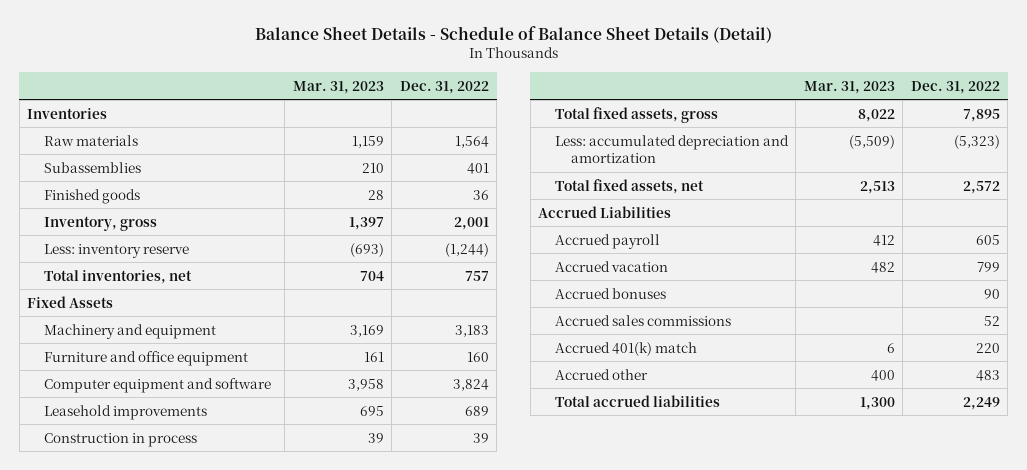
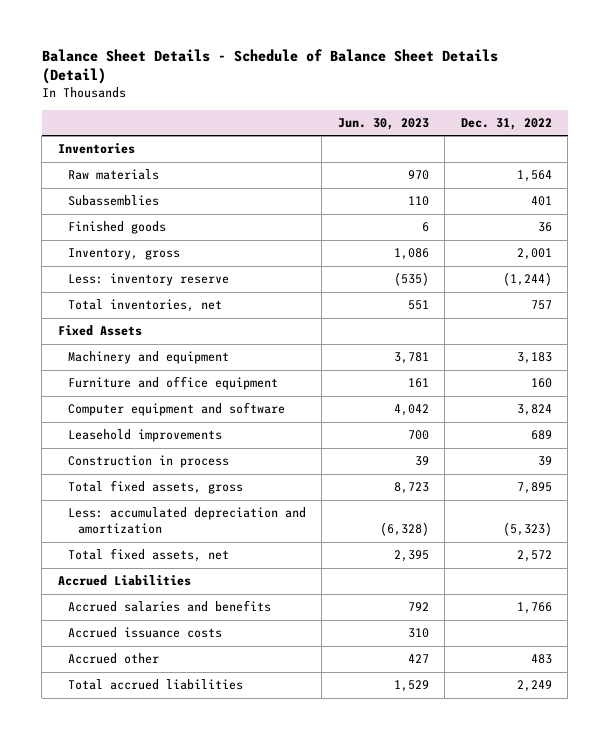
- | Mar. 31, 2023 | Dec. 31, 2022
+ | Jun. 30, 2023 | Dec. 31, 2022
- Accrued payroll | 412 | 605
- Accrued vacation | 482 | 799
- Accrued bonuses | | 90
- Accrued sales commissions | | 52
- Accrued 401(k) match | 6 | 220
+ Accrued salaries and benefits | 792 | 1,766
+ Accrued issuance costs | 310 |

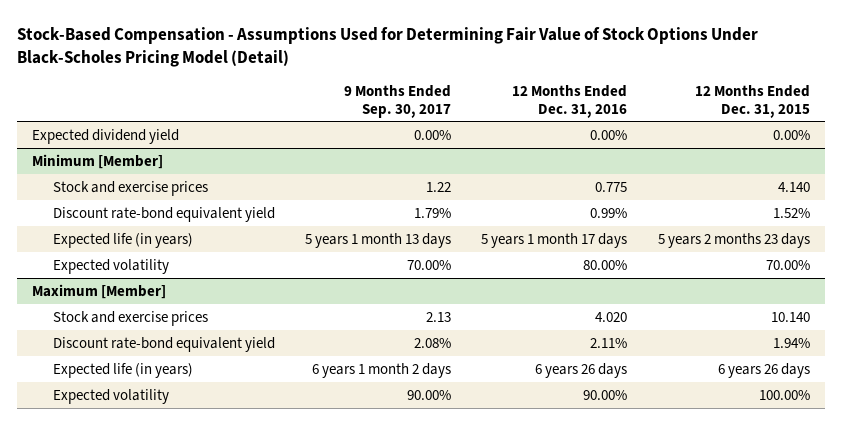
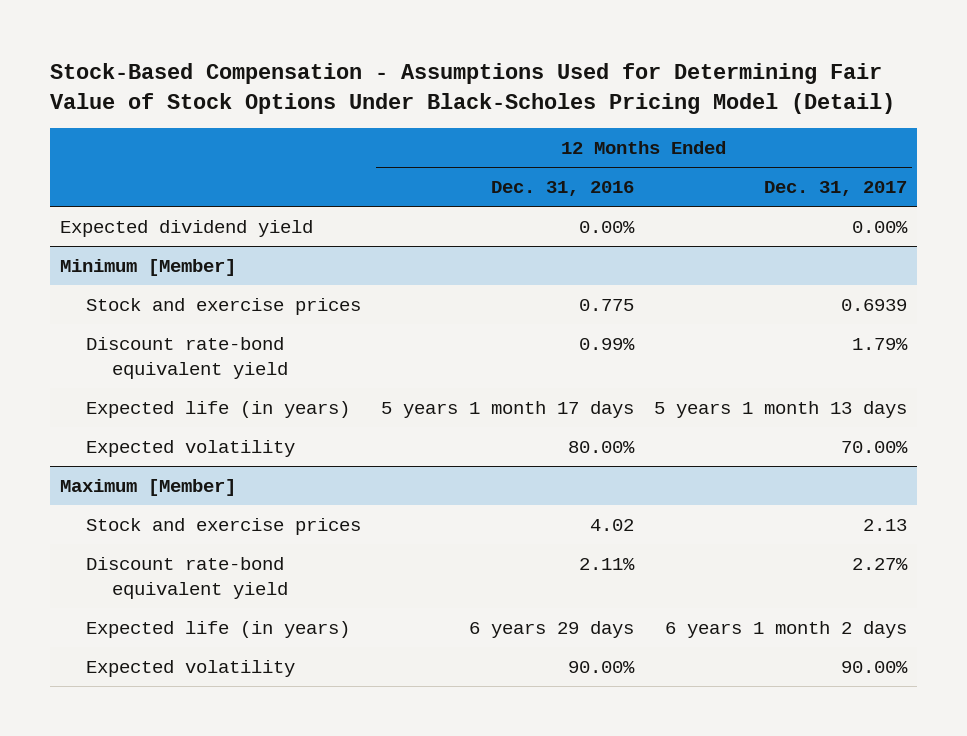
- | 9 Months Ended Sep. 30, 2017 | 12 Months Ended Dec. 31, 2016 | 12 Months Ended Dec. 31, 2015
+ | 12 Months Ended Dec. 31, 2016 | 12 Months Ended Dec. 31, 2017
@ Maximum [Member]
- Stock and exercise prices | 2.13 | 4.020 | 10.140
+ Stock and exercise prices | 4.02 | 2.13
- Expected life (in years) | 6 years 1 month 2 days | 6 years 26 days | 6 years 26 days
+ Expected life (in years) | 6 years 29 days | 6 years 1 month 2 days

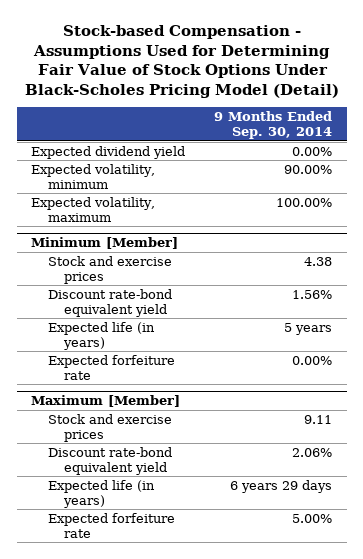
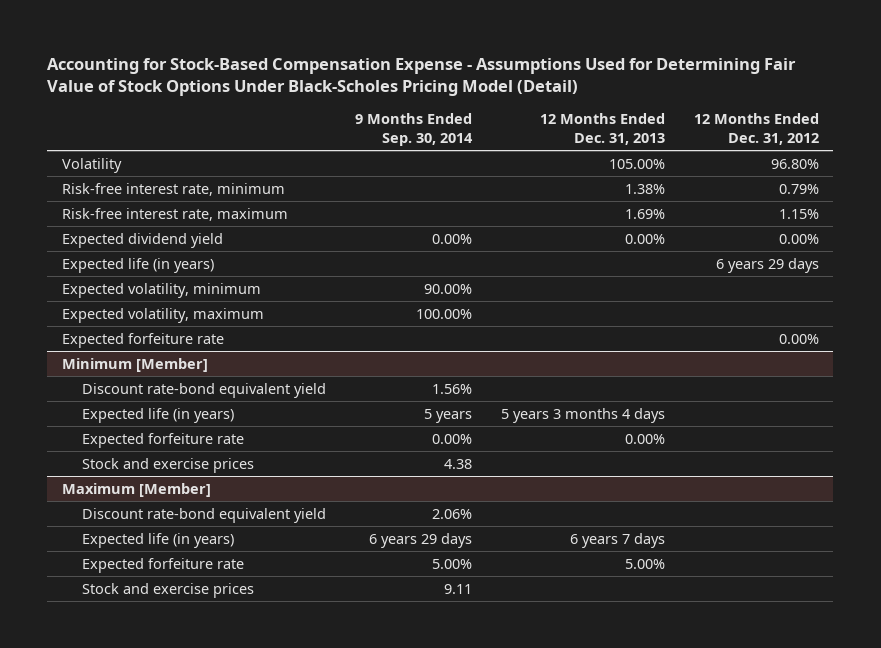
- Stock-based Compensation - Assumptions Used for Determining Fair Value of Stock Options Under Black-Scholes Pricing Model (Detail)
+ Accounting for Stock-Based Compensation Expense - Assumptions Used for Determining Fair Value of Stock Options Under Black-Scholes Pricing Model (Detail)
- | 9 Months Ended Sep. 30, 2014
+ | 9 Months Ended Sep. 30, 2014 | 12 Months Ended Dec. 31, 2013 | 12 Months Ended Dec. 31, 2012
+ Volatility | | 105.00% | 96.80%
+ Risk-free interest rate, minimum | | 1.38% | 0.79%
+ Risk-free interest rate, maximum | | 1.69% | 1.15%
+ Expected life (in years) | | | 6 years 29 days
+ Expected forfeiture rate | | | 0.00%
@ Minimum [Member]
moved down: Stock and exercise prices | 4.38 | |
@ Maximum [Member]
moved down: Stock and exercise prices | 9.11 | |

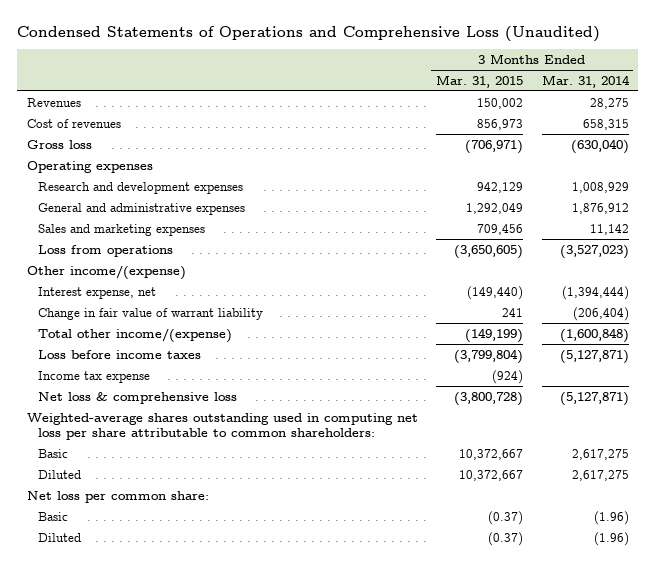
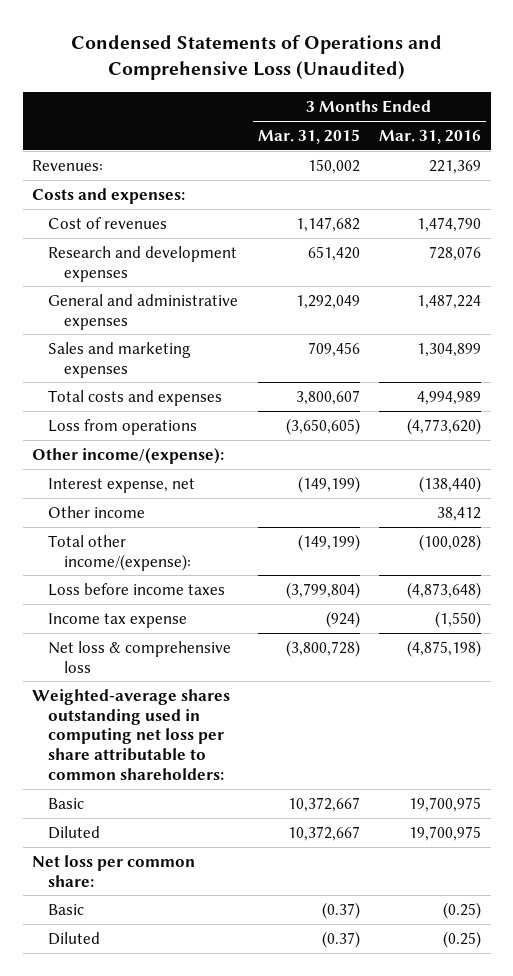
- | 3 Months Ended Mar. 31, 2015 | 3 Months Ended Mar. 31, 2014
+ | 3 Months Ended Mar. 31, 2015 | 3 Months Ended Mar. 31, 2016
- Revenues | 150,002 | 28,275
- Cost of revenues | 856,973 | 658,315
- Gross loss | (706,971) | (630,040)
- Operating expenses
- Research and development expenses | 942,129 | 1,008,929
+ Revenues: | 150,002 | 221,369
+ Costs and expenses:
+ Cost of revenues | 1,147,682 | 1,474,790
+ Research and development expenses | 651,420 | 728,076
+ Total costs and expenses | 3,800,607 | 4,994,989
- Other income/(expense)
- Interest expense, net | (149,440) | (1,394,444)
- Change in fair value of warrant liability | 241 | (206,404)
- Total other income/(expense) | (149,199) | (1,600,848)
+ Other income/(expense):
+ Interest expense, net | (149,199) | (138,440)
+ Other income | | 38,412
+ Total other income/(expense): | (149,199) | (100,028)

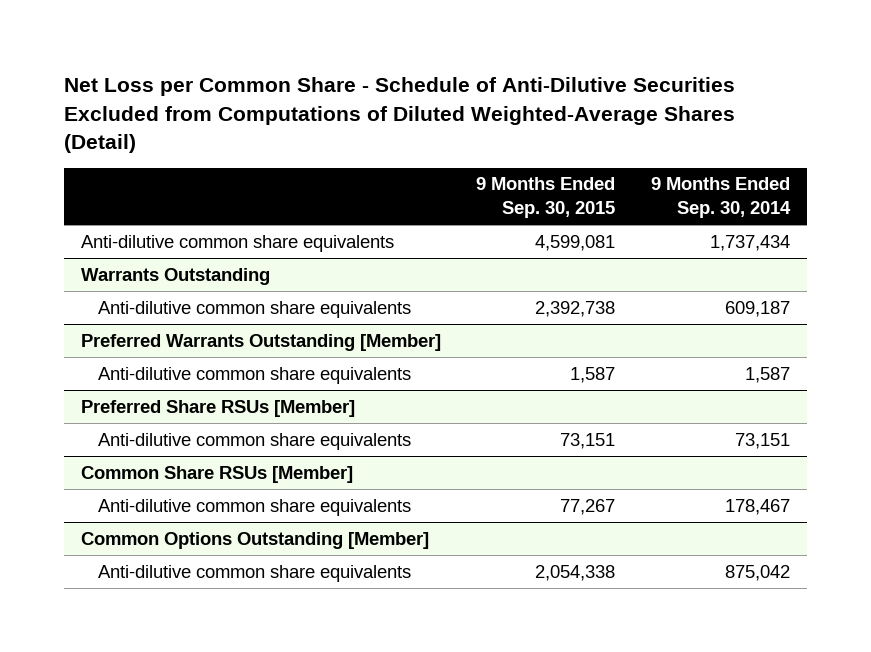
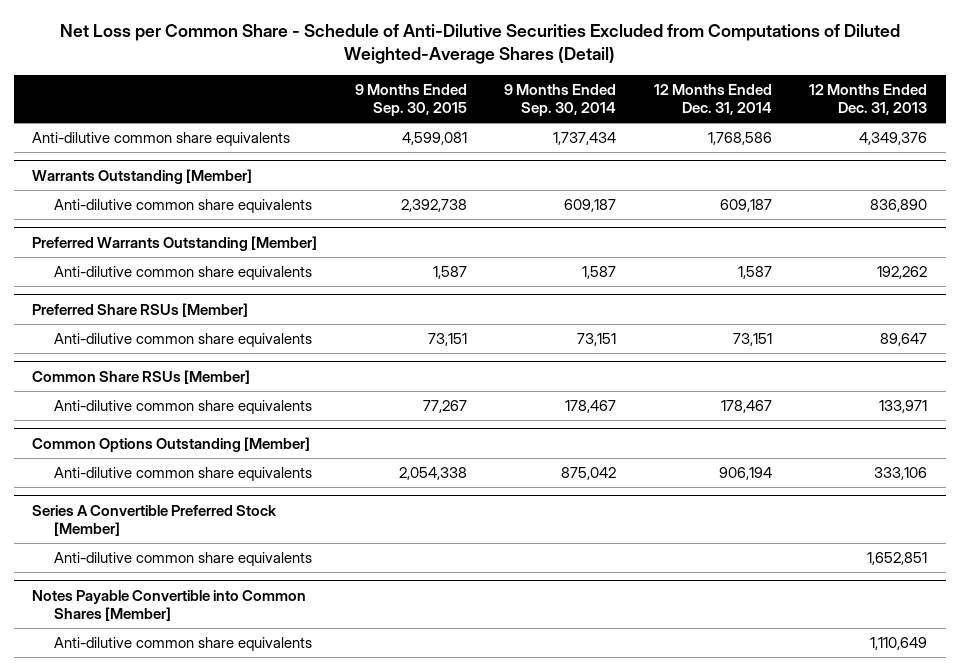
- | 9 Months Ended Sep. 30, 2015 | 9 Months Ended Sep. 30, 2014
+ | 9 Months Ended Sep. 30, 2015 | 9 Months Ended Sep. 30, 2014 | 12 Months Ended Dec. 31, 2014 | 12 Months Ended Dec. 31, 2013
- Warrants Outstanding
+ Warrants Outstanding [Member]
+ Series A Convertible Preferred Stock [Member]
+ Anti-dilutive common share equivalents | | | | 1,652,851
+ Notes Payable Convertible into Common Shares [Member]
+ Anti-dilutive common share equivalents | | | | 1,110,649

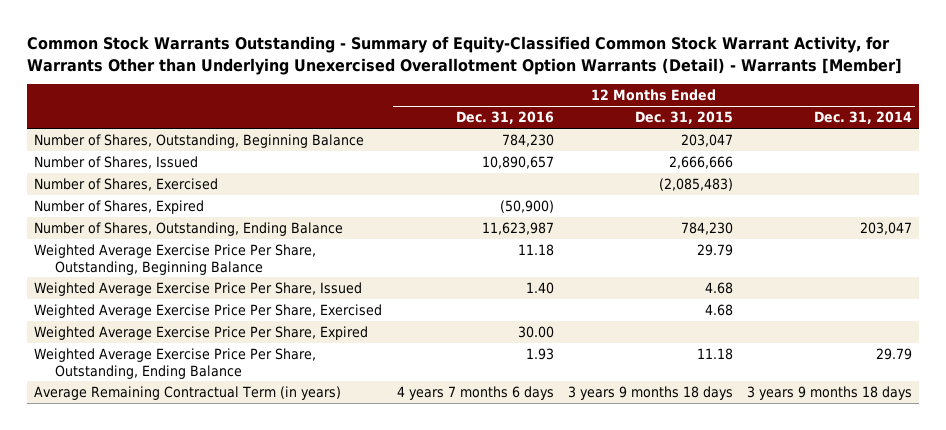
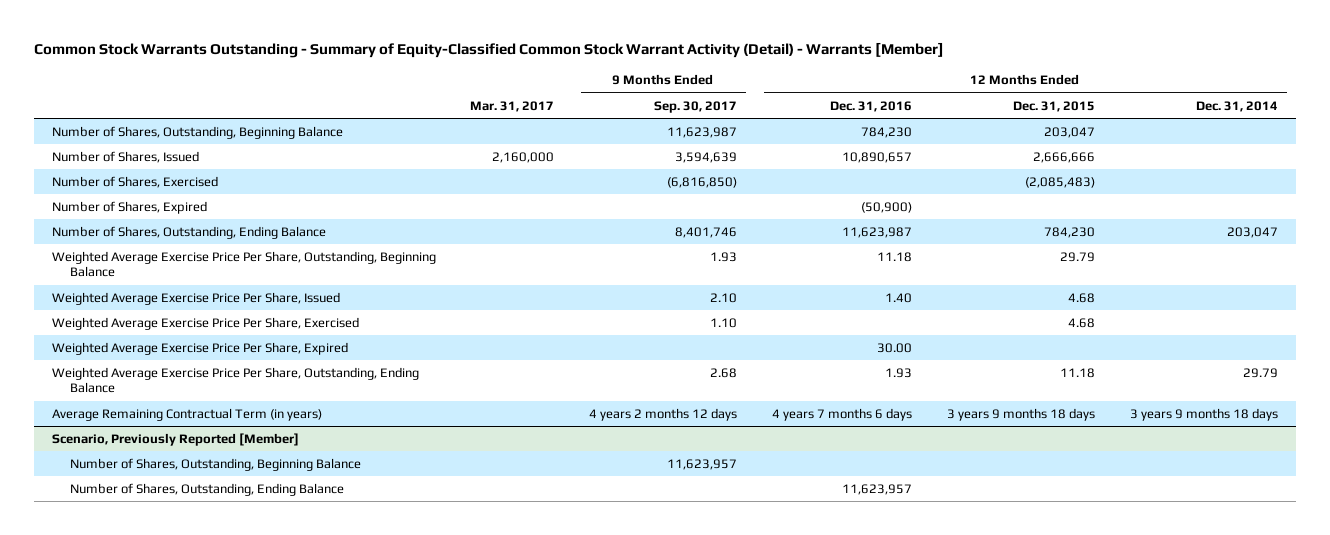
- Common Stock Warrants Outstanding - Summary of Equity-Classified Common Stock Warrant Activity, for Warrants Other than Underlying Unexercised Overallotment Option Warrants (Detail) - Warrants [Member]
+ Common Stock Warrants Outstanding - Summary of Equity-Classified Common Stock Warrant Activity (Detail) - Warrants [Member]
- | 12 Months Ended Dec. 31, 2016 | 12 Months Ended Dec. 31, 2015 | 12 Months Ended Dec. 31, 2014
+ | Mar. 31, 2017 | 9 Months Ended Sep. 30, 2017 | 12 Months Ended Dec. 31, 2016 | 12 Months Ended Dec. 31, 2015 | 12 Months Ended Dec. 31, 2014
+ Scenario, Previously Reported [Member]
+ Number of Shares, Outstanding, Beginning Balance | | 11,623,957 | | |
+ Number of Shares, Outstanding, Ending Balance | | | 11,623,957 | |

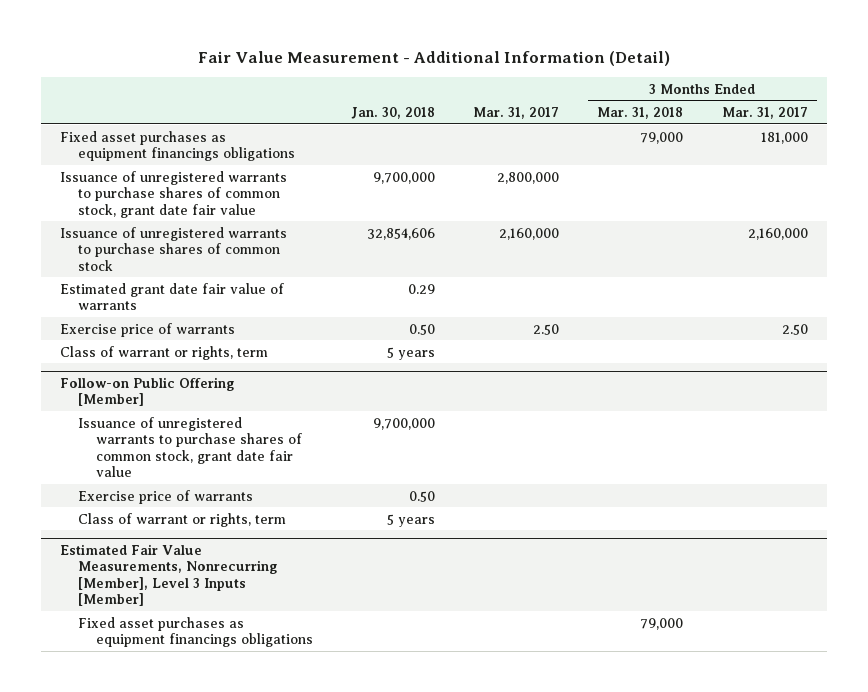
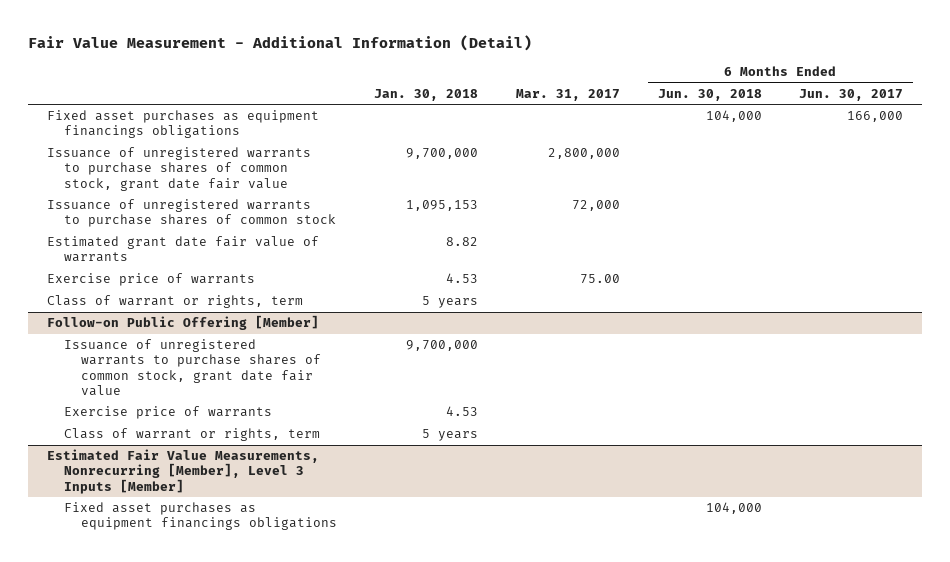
- | Jan. 30, 2018 | Mar. 31, 2017 | 3 Months Ended Mar. 31, 2018 | 3 Months Ended Mar. 31, 2017
+ | Jan. 30, 2018 | Mar. 31, 2017 | 6 Months Ended Jun. 30, 2018 | 6 Months Ended Jun. 30, 2017
- Issuance of unregistered warrants to purchase shares of common stock | 32,854,606 | 2,160,000 | | 2,160,000
- Estimated grant date fair value of warrants | 0.29 | | |
- Exercise price of warrants | 0.50 | 2.50 | | 2.50
+ Issuance of unregistered warrants to purchase shares of common stock | 1,095,153 | 72,000 | |
+ Estimated grant date fair value of warrants | 8.82 | | |
+ Exercise price of warrants | 4.53 | 75.00 | |
@ Follow-on Public Offering [Member]
- Exercise price of warrants | 0.50 | | |
+ Exercise price of warrants | 4.53 | | |

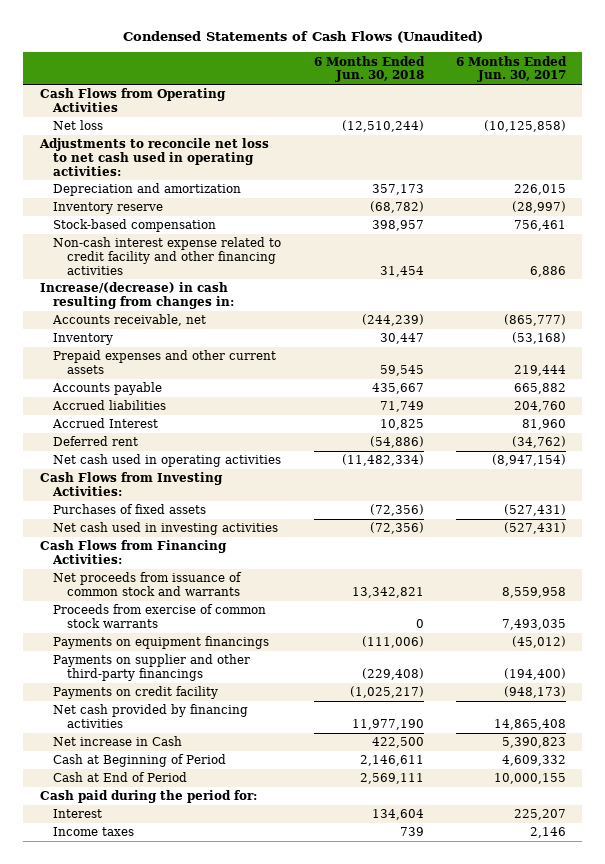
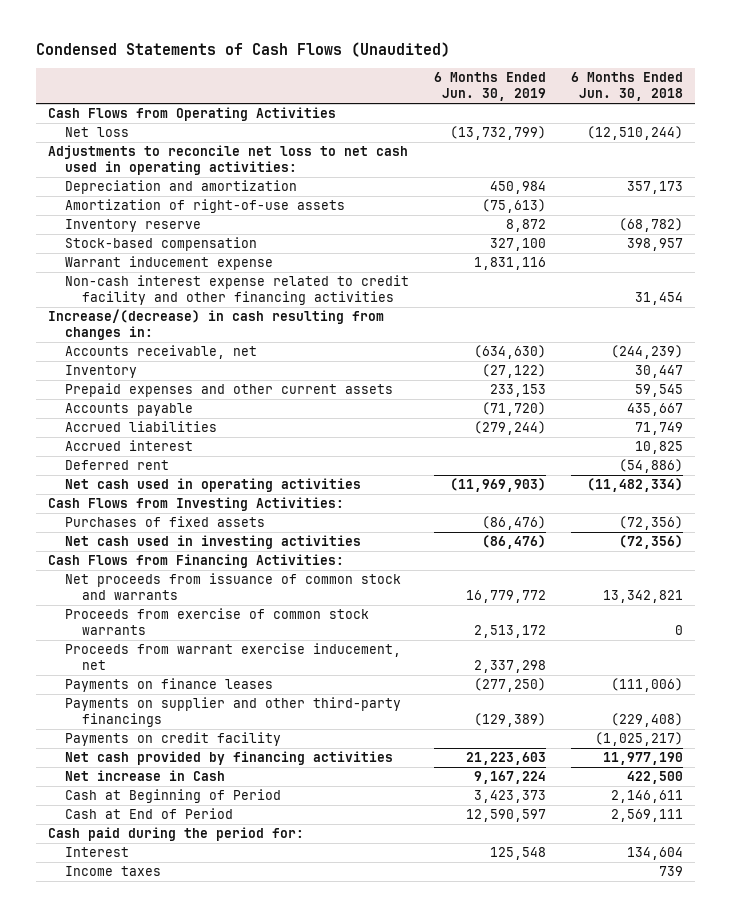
- | 6 Months Ended Jun. 30, 2018 | 6 Months Ended Jun. 30, 2017
+ | 6 Months Ended Jun. 30, 2019 | 6 Months Ended Jun. 30, 2018
+ Amortization of right-of-use assets | (75,613) |
+ Warrant inducement expense | 1,831,116 |
- Accrued Interest | 10,825 | 81,960
+ Accrued interest | | 10,825
- Payments on equipment financings | (111,006) | (45,012)
+ Proceeds from warrant exercise inducement, net | 2,337,298 |
+ Payments on finance leases | (277,250) | (111,006)

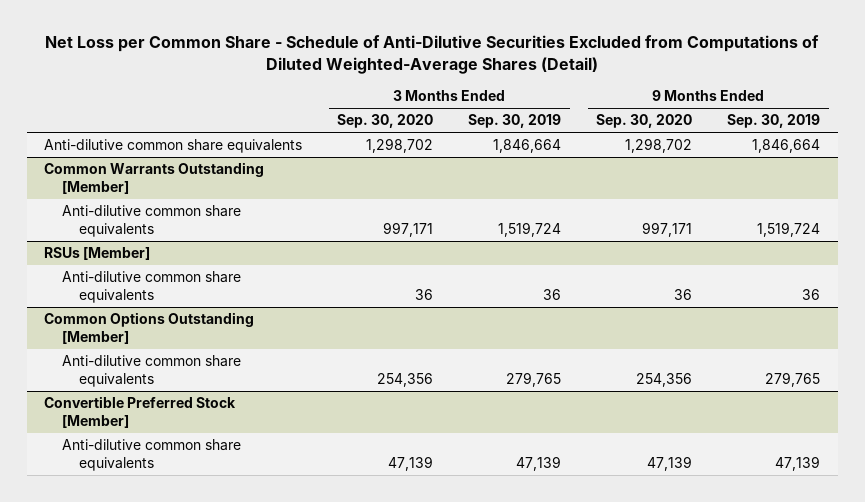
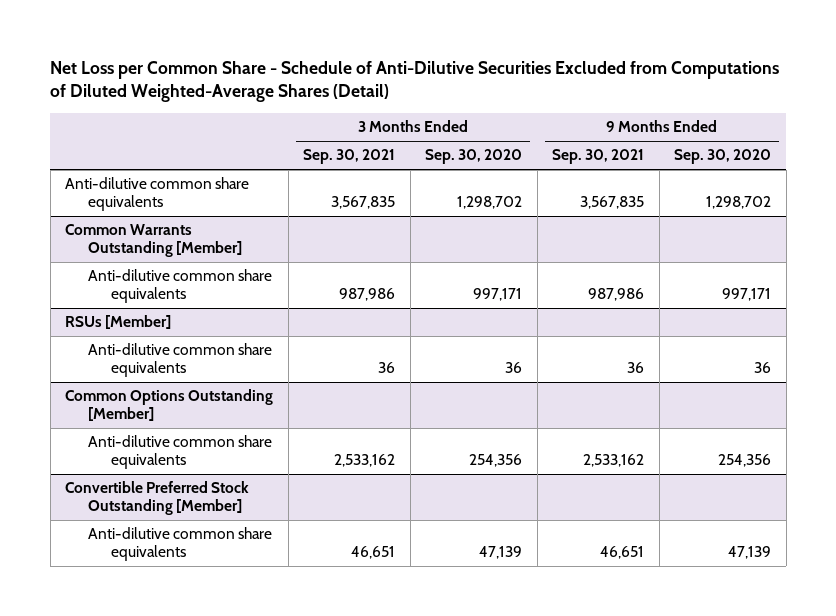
- | 3 Months Ended Sep. 30, 2020 | 3 Months Ended Sep. 30, 2019 | 9 Months Ended Sep. 30, 2020 | 9 Months Ended Sep. 30, 2019
+ | 3 Months Ended Sep. 30, 2021 | 3 Months Ended Sep. 30, 2020 | 9 Months Ended Sep. 30, 2021 | 9 Months Ended Sep. 30, 2020
- Convertible Preferred Stock [Member]
+ Convertible Preferred Stock Outstanding [Member]

